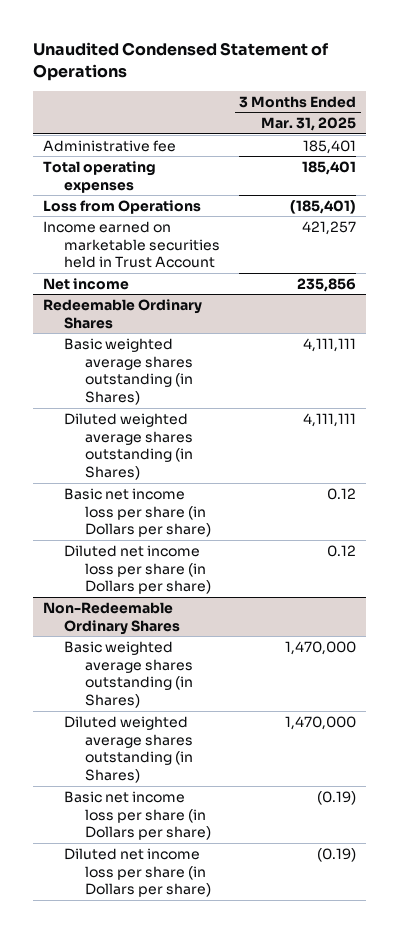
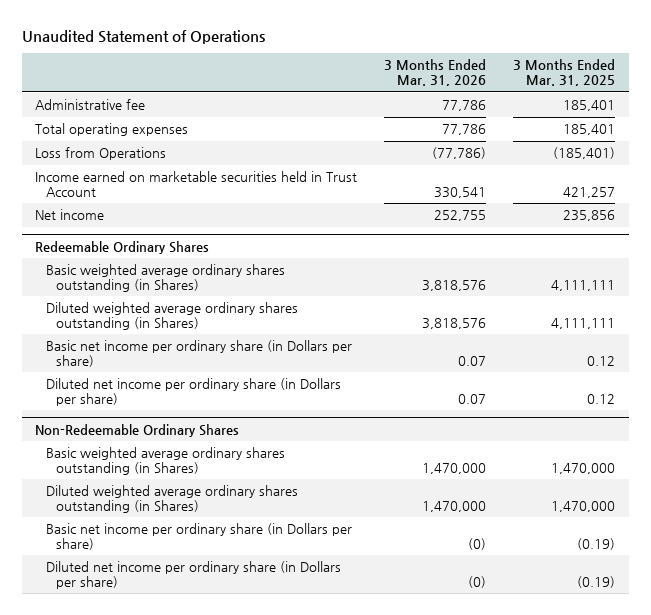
- Unaudited Condensed Statement of Operations
+ Unaudited Statement of Operations
- | 3 Months Ended Mar. 31, 2025
+ | 3 Months Ended Mar. 31, 2026 | 3 Months Ended Mar. 31, 2025
@ Redeemable Ordinary Shares
- Basic weighted average shares outstanding (in Shares) | 4,111,111
- Diluted weighted average shares outstanding (in Shares) | 4,111,111
- Basic net income loss per share (in Dollars per share) | 0.12
- Diluted net income loss per share (in Dollars per share) | 0.12
+ Basic weighted average ordinary shares outstanding (in Shares) | 3,818,576 | 4,111,111
+ Diluted weighted average ordinary shares outstanding (in Shares) | 3,818,576 | 4,111,111
+ Basic net income per ordinary share (in Dollars per share) | 0.07 | 0.12
+ Diluted net income per ordinary share (in Dollars per share) | 0.07 | 0.12
@ Non-Redeemable Ordinary Shares
- Basic weighted average shares outstanding (in Shares) | 1,470,000
- Diluted weighted average shares outstanding (in Shares) | 1,470,000
- Basic net income loss per share (in Dollars per share) | (0.19)
- Diluted net income loss per share (in Dollars per share) | (0.19)
+ Basic weighted average ordinary shares outstanding (in Shares) | 1,470,000 | 1,470,000
+ Diluted weighted average ordinary shares outstanding (in Shares) | 1,470,000 | 1,470,000
+ Basic net income per ordinary share (in Dollars per share) | (0) | (0.19)
+ Diluted net income per ordinary share (in Dollars per share) | (0) | (0.19)

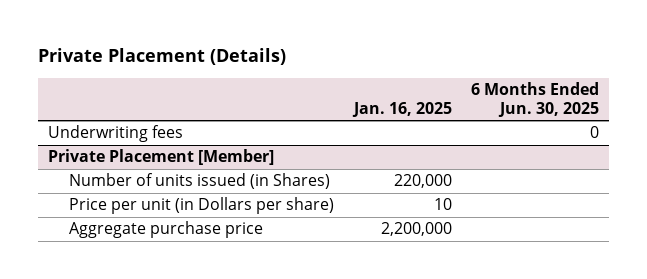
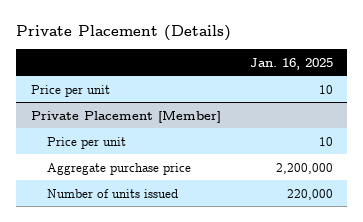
- | Jan. 16, 2025 | 6 Months Ended Jun. 30, 2025
+ | Jan. 16, 2025
- Underwriting fees | | 0
+ Price per unit | 10
@ Private Placement [Member]
- Number of units issued (in Shares) | 220,000 |
- Price per unit (in Dollars per share) | 10 |
+ Price per unit | 10
+ Number of units issued | 220,000

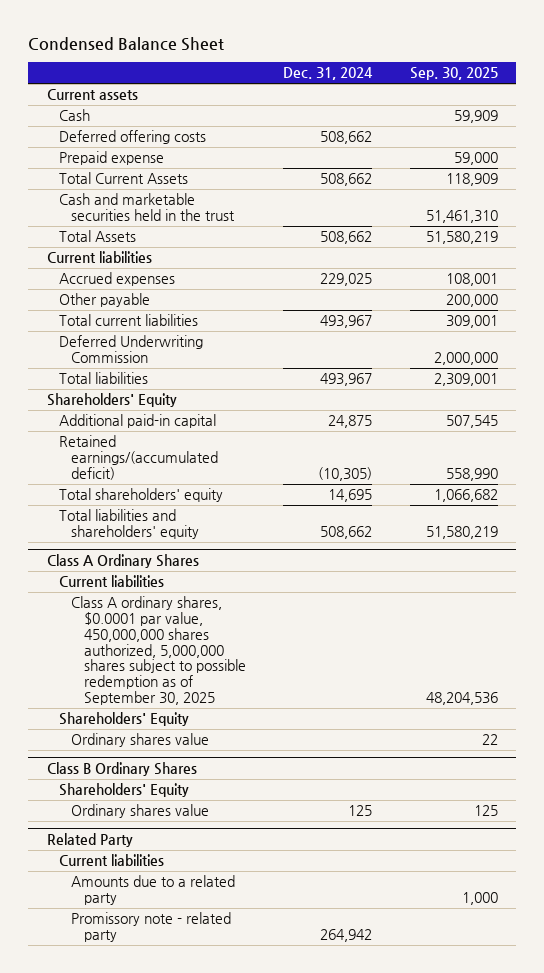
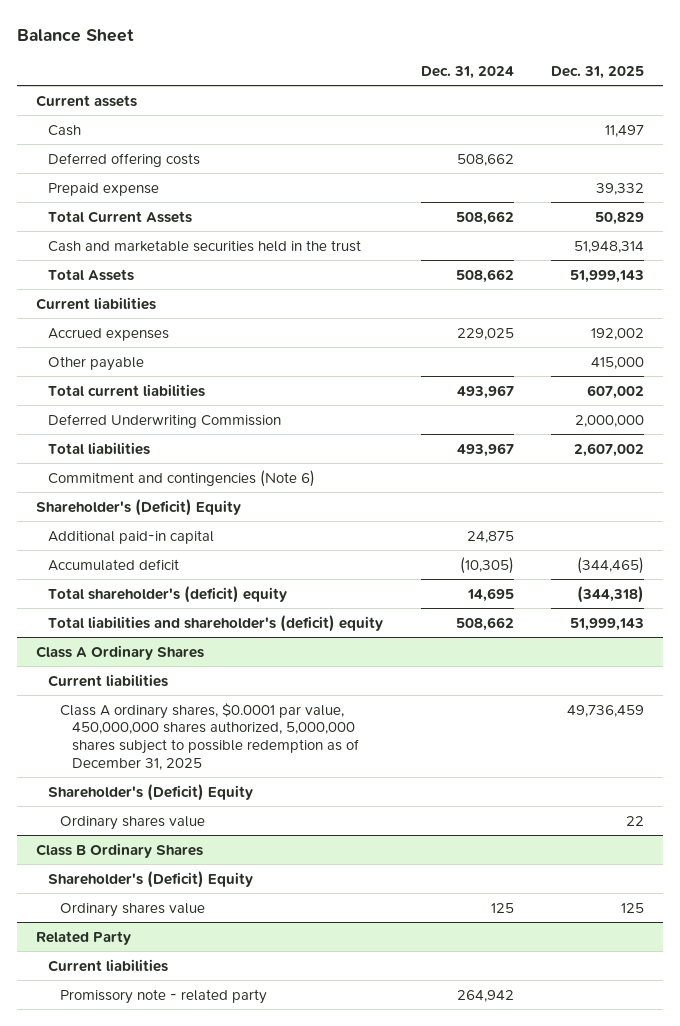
- Condensed Balance Sheet
+ Balance Sheet
- | Dec. 31, 2024 | Sep. 30, 2025
+ | Dec. 31, 2024 | Dec. 31, 2025
- Shareholders' Equity
+ Commitment and contingencies (Note 6)
+ Shareholder's (Deficit) Equity
- Retained earnings/(accumulated deficit) | (10,305) | 558,990
- Total shareholders' equity | 14,695 | 1,066,682
- Total liabilities and shareholders' equity | 508,662 | 51,580,219
+ Accumulated deficit | (10,305) | (344,465)
+ Total shareholder's (deficit) equity | 14,695 | (344,318)
+ Total liabilities and shareholder's (deficit) equity | 508,662 | 51,999,143
@ Class A Ordinary Shares
- Class A ordinary shares, $0.0001 par value, 450,000,000 shares authorized, 5,000,000 shares subject to possible redemption as of September 30, 2025 | | 48,204,536
- Shareholders' Equity
+ Class A ordinary shares, $0.0001 par value, 450,000,000 shares authorized, 5,000,000 shares subject to possible redemption as of December 31, 2025 | | 49,736,459
+ Shareholder's (Deficit) Equity
@ Class B Ordinary Shares
- Shareholders' Equity
+ Shareholder's (Deficit) Equity
@ Related Party
- Amounts due to a related party | | 1,000

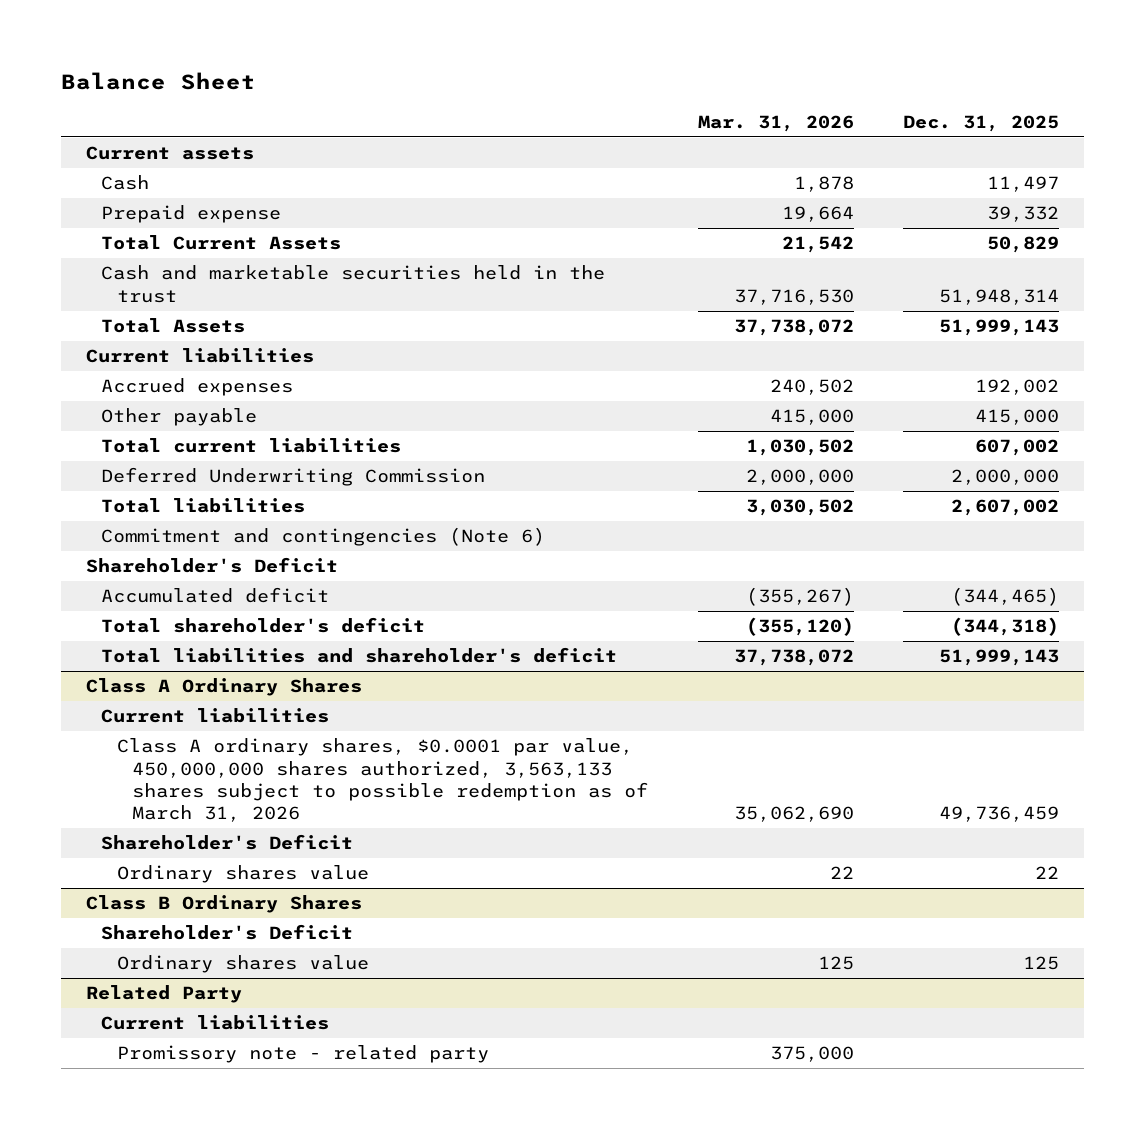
- | Dec. 31, 2024 | Dec. 31, 2025
+ | Mar. 31, 2026 | Dec. 31, 2025
- Deferred offering costs | 508,662 |
- Shareholder's (Deficit) Equity
- Additional paid-in capital | 24,875 |
+ Shareholder's Deficit
- Total shareholder's (deficit) equity | 14,695 | (344,318)
- Total liabilities and shareholder's (deficit) equity | 508,662 | 51,999,143
+ Total shareholder's deficit | (355,120) | (344,318)
+ Total liabilities and shareholder's deficit | 37,738,072 | 51,999,143
@ Class A Ordinary Shares
- Class A ordinary shares, $0.0001 par value, 450,000,000 shares authorized, 5,000,000 shares subject to possible redemption as of December 31, 2025 | | 49,736,459
- Shareholder's (Deficit) Equity
+ Class A ordinary shares, $0.0001 par value, 450,000,000 shares authorized, 3,563,133 shares subject to possible redemption as of March 31, 2026 | 35,062,690 | 49,736,459
+ Shareholder's Deficit
@ Class B Ordinary Shares
- Shareholder's (Deficit) Equity
+ Shareholder's Deficit

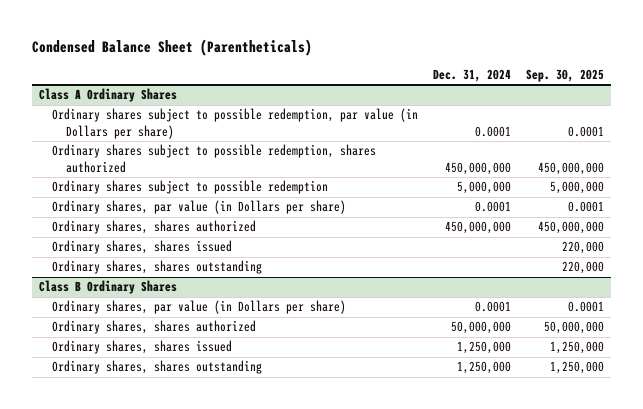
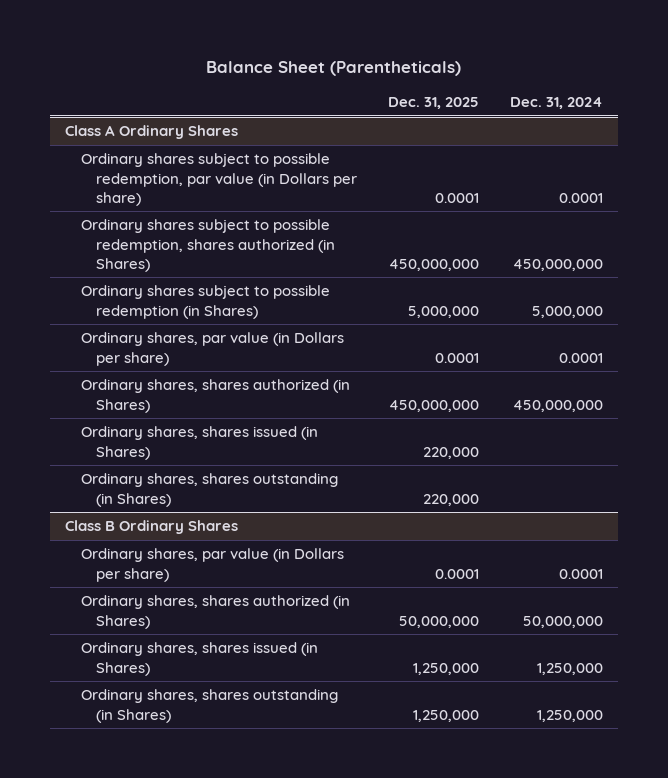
- Condensed Balance Sheet (Parentheticals)
+ Balance Sheet (Parentheticals)
- | Dec. 31, 2024 | Sep. 30, 2025
+ | Dec. 31, 2025 | Dec. 31, 2024
@ Class A Ordinary Shares
- Ordinary shares subject to possible redemption, shares authorized | 450,000,000 | 450,000,000
- Ordinary shares subject to possible redemption | 5,000,000 | 5,000,000
+ Ordinary shares subject to possible redemption, shares authorized (in Shares) | 450,000,000 | 450,000,000
+ Ordinary shares subject to possible redemption (in Shares) | 5,000,000 | 5,000,000
- Ordinary shares, shares authorized | 450,000,000 | 450,000,000
- Ordinary shares, shares issued | | 220,000
- Ordinary shares, shares outstanding | | 220,000
+ Ordinary shares, shares authorized (in Shares) | 450,000,000 | 450,000,000
+ Ordinary shares, shares issued (in Shares) | 220,000 |
+ Ordinary shares, shares outstanding (in Shares) | 220,000 |
@ Class B Ordinary Shares
- Ordinary shares, shares authorized | 50,000,000 | 50,000,000
- Ordinary shares, shares issued | 1,250,000 | 1,250,000
- Ordinary shares, shares outstanding | 1,250,000 | 1,250,000
+ Ordinary shares, shares authorized (in Shares) | 50,000,000 | 50,000,000
+ Ordinary shares, shares issued (in Shares) | 1,250,000 | 1,250,000
+ Ordinary shares, shares outstanding (in Shares) | 1,250,000 | 1,250,000

